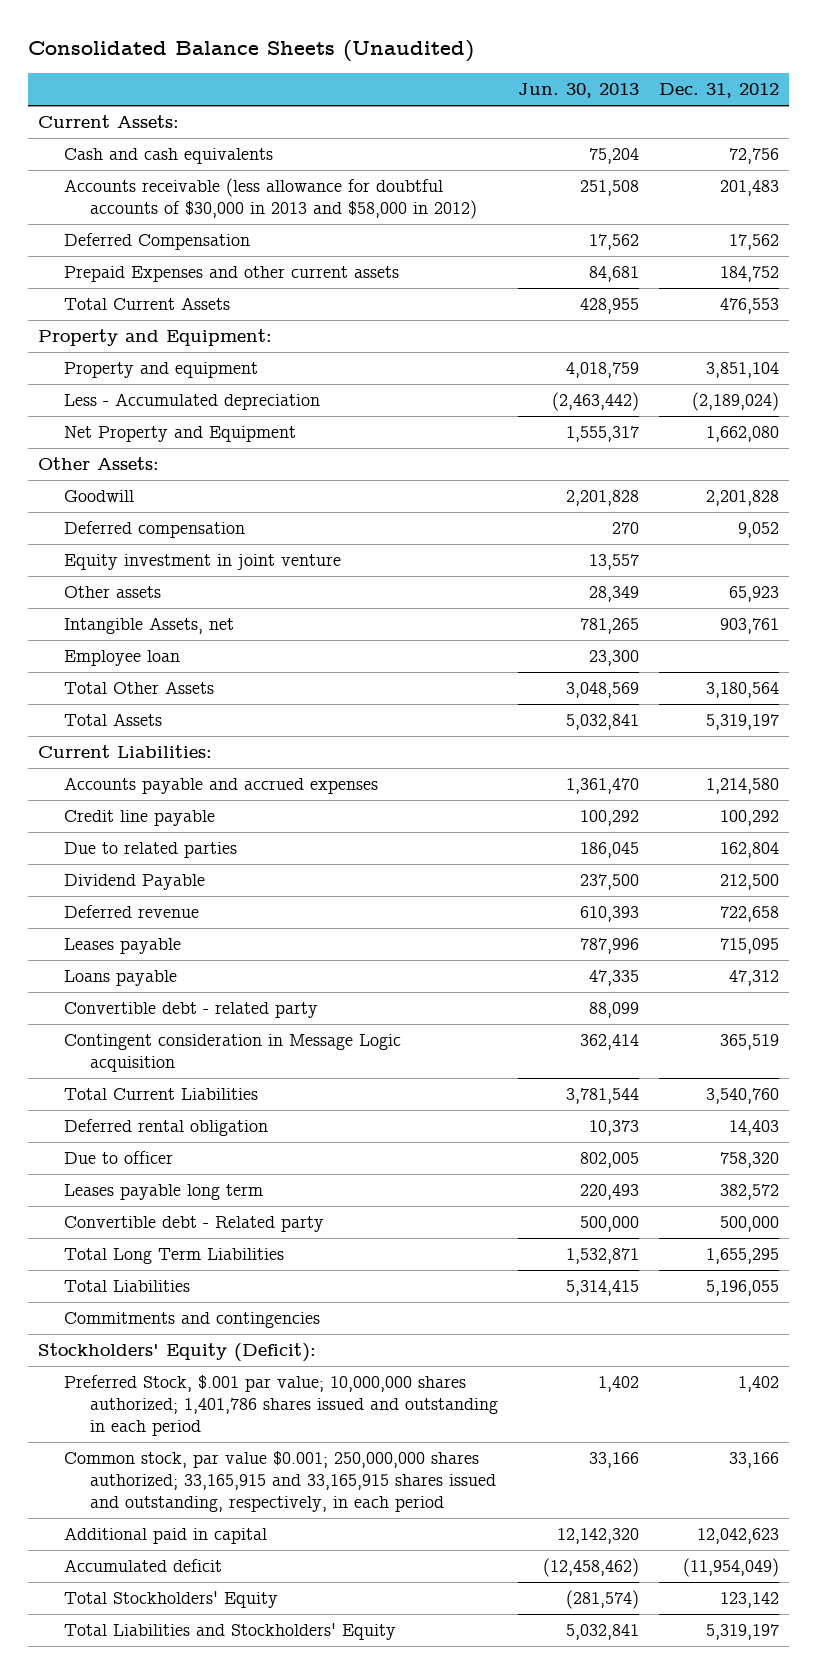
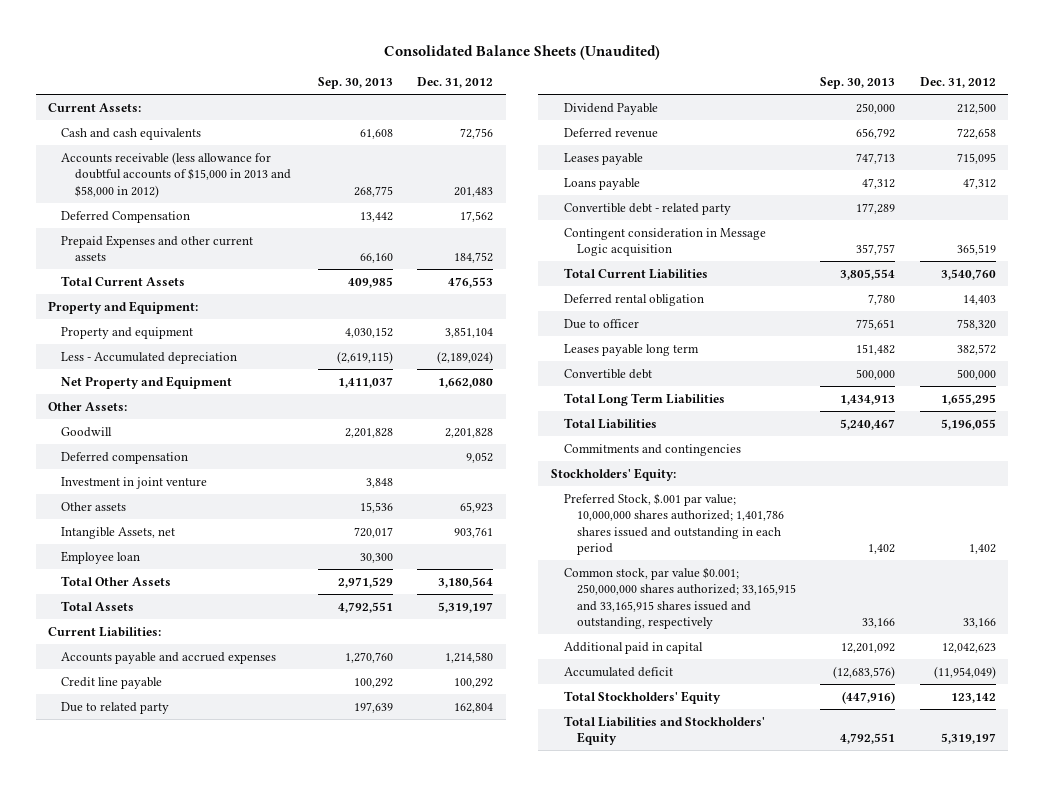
- | Jun. 30, 2013 | Dec. 31, 2012
+ | Sep. 30, 2013 | Dec. 31, 2012
- Accounts receivable (less allowance for doubtful accounts of $30,000 in 2013 and $58,000 in 2012) | 251,508 | 201,483
+ Accounts receivable (less allowance for doubtful accounts of $15,000 in 2013 and $58,000 in 2012) | 268,775 | 201,483
- Equity investment in joint venture | 13,557 |
+ Investment in joint venture | 3,848 |
- Due to related parties | 186,045 | 162,804
+ Due to related party | 197,639 | 162,804
- Convertible debt - Related party | 500,000 | 500,000
+ Convertible debt | 500,000 | 500,000
- Stockholders' Equity (Deficit):
+ Stockholders' Equity:
- Common stock, par value $0.001; 250,000,000 shares authorized; 33,165,915 and 33,165,915 shares issued and outstanding, respectively, in each period | 33,166 | 33,166
+ Common stock, par value $0.001; 250,000,000 shares authorized; 33,165,915 and 33,165,915 shares issued and outstanding, respectively | 33,166 | 33,166

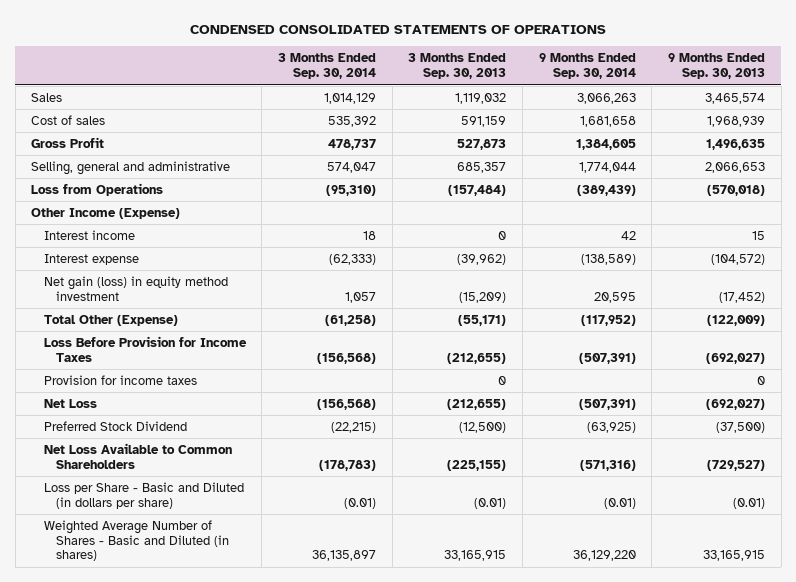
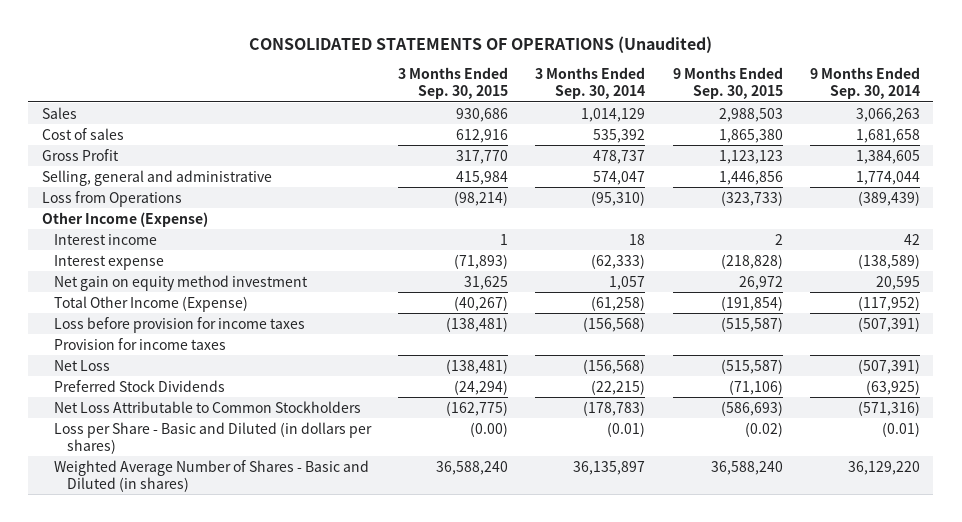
- CONDENSED CONSOLIDATED STATEMENTS OF OPERATIONS
+ CONSOLIDATED STATEMENTS OF OPERATIONS (Unaudited)
- | 3 Months Ended Sep. 30, 2014 | 3 Months Ended Sep. 30, 2013 | 9 Months Ended Sep. 30, 2014 | 9 Months Ended Sep. 30, 2013
+ | 3 Months Ended Sep. 30, 2015 | 3 Months Ended Sep. 30, 2014 | 9 Months Ended Sep. 30, 2015 | 9 Months Ended Sep. 30, 2014
- Net gain (loss) in equity method investment | 1,057 | (15,209) | 20,595 | (17,452)
- Total Other (Expense) | (61,258) | (55,171) | (117,952) | (122,009)
- Loss Before Provision for Income Taxes | (156,568) | (212,655) | (507,391) | (692,027)
+ Net gain on equity method investment | 31,625 | 1,057 | 26,972 | 20,595
+ Total Other Income (Expense) | (40,267) | (61,258) | (191,854) | (117,952)
+ Loss before provision for income taxes | (138,481) | (156,568) | (515,587) | (507,391)
- Preferred Stock Dividend | (22,215) | (12,500) | (63,925) | (37,500)
- Net Loss Available to Common Shareholders | (178,783) | (225,155) | (571,316) | (729,527)
- Loss per Share - Basic and Diluted (in dollars per share) | (0.01) | (0.01) | (0.01) | (0.01)
+ Preferred Stock Dividends | (24,294) | (22,215) | (71,106) | (63,925)
+ Net Loss Attributable to Common Stockholders | (162,775) | (178,783) | (586,693) | (571,316)
+ Loss per Share - Basic and Diluted (in dollars per shares) | (0.00) | (0.01) | (0.02) | (0.01)

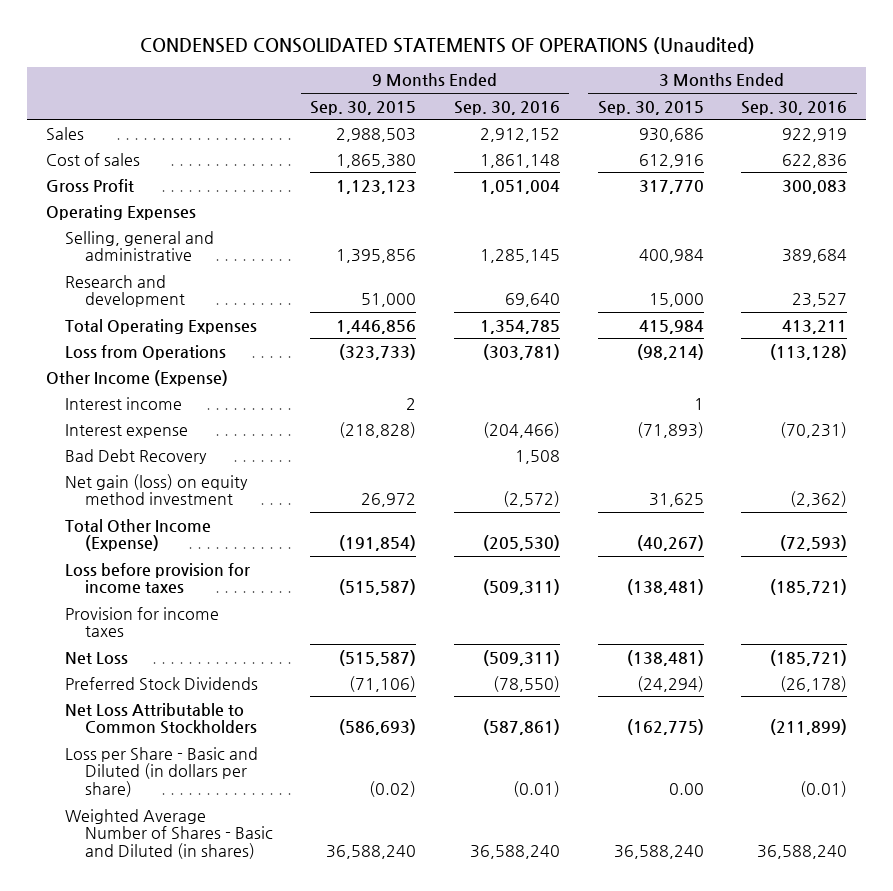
- CONSOLIDATED STATEMENTS OF OPERATIONS (Unaudited)
+ CONDENSED CONSOLIDATED STATEMENTS OF OPERATIONS (Unaudited)
- | 3 Months Ended Sep. 30, 2015 | 3 Months Ended Sep. 30, 2014 | 9 Months Ended Sep. 30, 2015 | 9 Months Ended Sep. 30, 2014
+ | 9 Months Ended Sep. 30, 2015 | 9 Months Ended Sep. 30, 2016 | 3 Months Ended Sep. 30, 2015 | 3 Months Ended Sep. 30, 2016
- Selling, general and administrative | 415,984 | 574,047 | 1,446,856 | 1,774,044
+ Operating Expenses
+ Selling, general and administrative | 1,395,856 | 1,285,145 | 400,984 | 389,684
+ Research and development | 51,000 | 69,640 | 15,000 | 23,527
+ Total Operating Expenses | 1,446,856 | 1,354,785 | 415,984 | 413,211
- Net gain on equity method investment | 31,625 | 1,057 | 26,972 | 20,595
+ Bad Debt Recovery | | 1,508 | |
+ Net gain (loss) on equity method investment | 26,972 | (2,572) | 31,625 | (2,362)
- Loss per Share - Basic and Diluted (in dollars per shares) | (0.00) | (0.01) | (0.02) | (0.01)
+ Loss per Share - Basic and Diluted (in dollars per share) | (0.02) | (0.01) | 0.00 | (0.01)

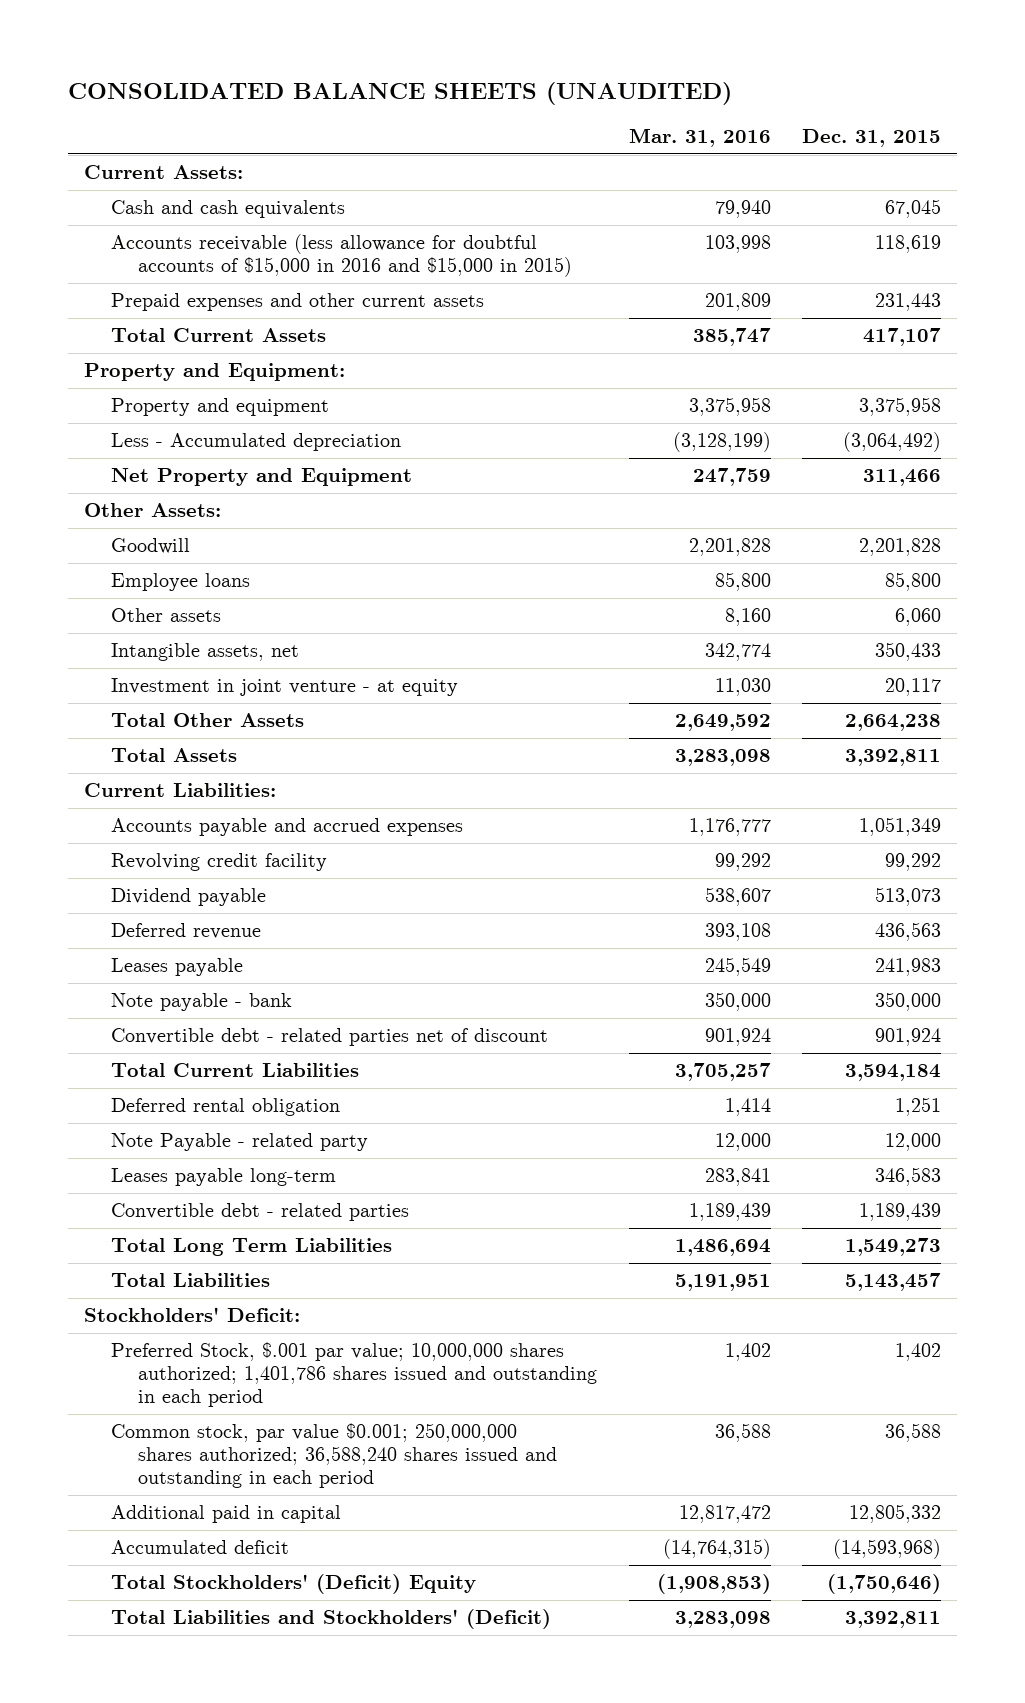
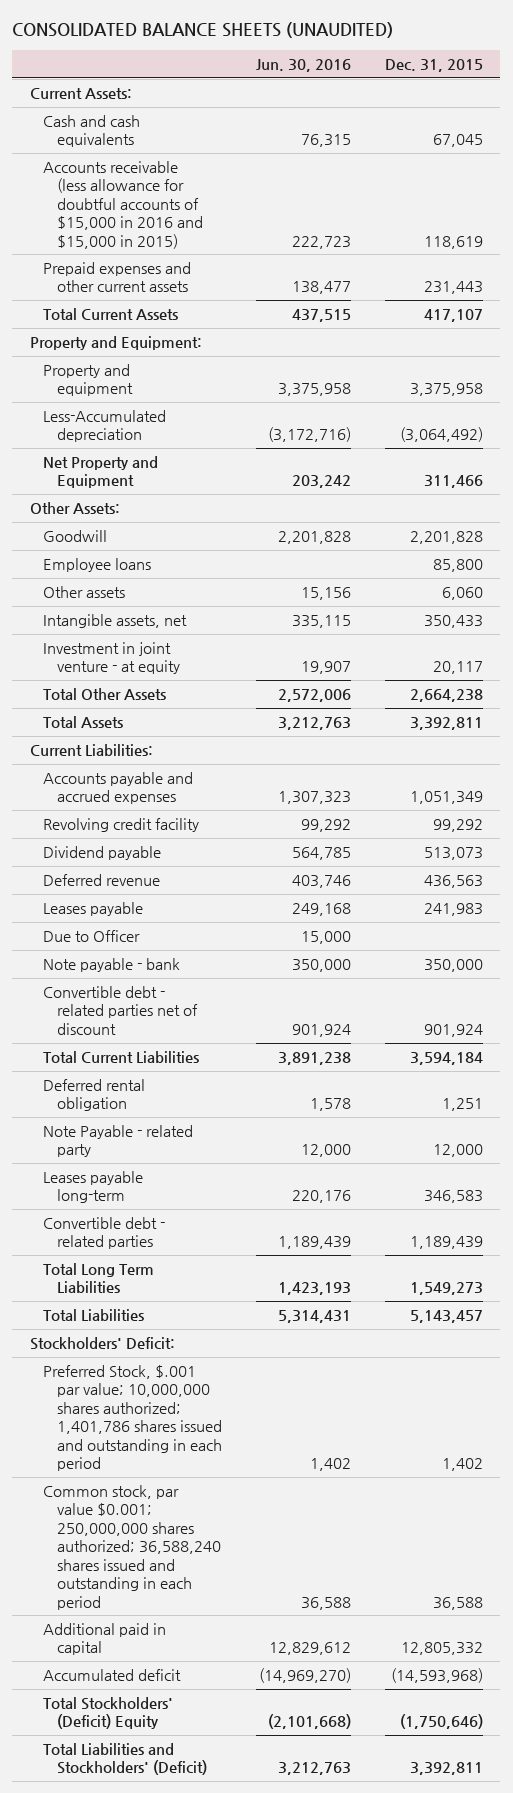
- | Mar. 31, 2016 | Dec. 31, 2015
+ | Jun. 30, 2016 | Dec. 31, 2015
- Less - Accumulated depreciation | (3,128,199) | (3,064,492)
+ Less-Accumulated depreciation | (3,172,716) | (3,064,492)
+ Due to Officer | 15,000 |

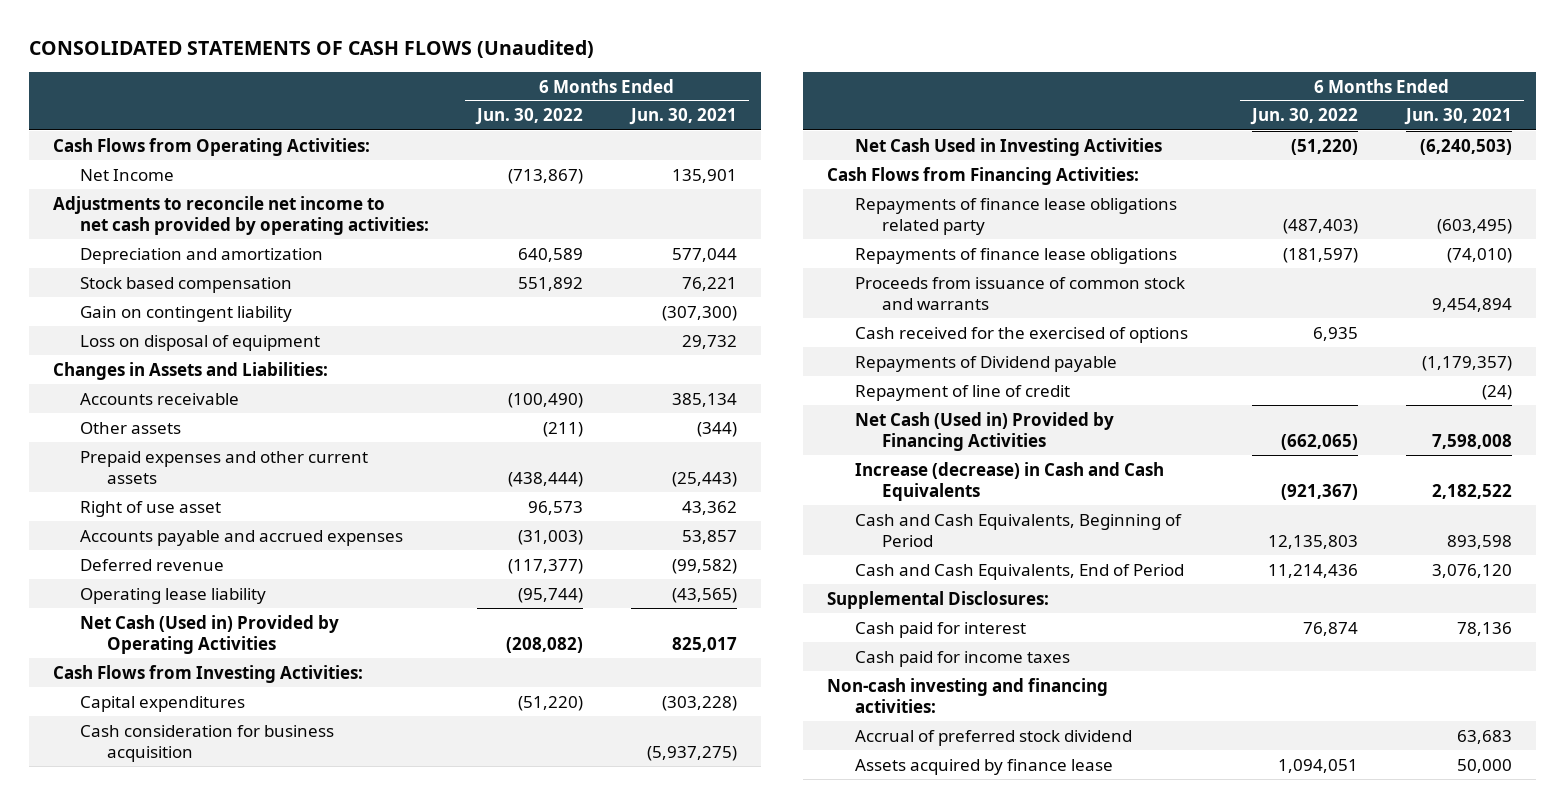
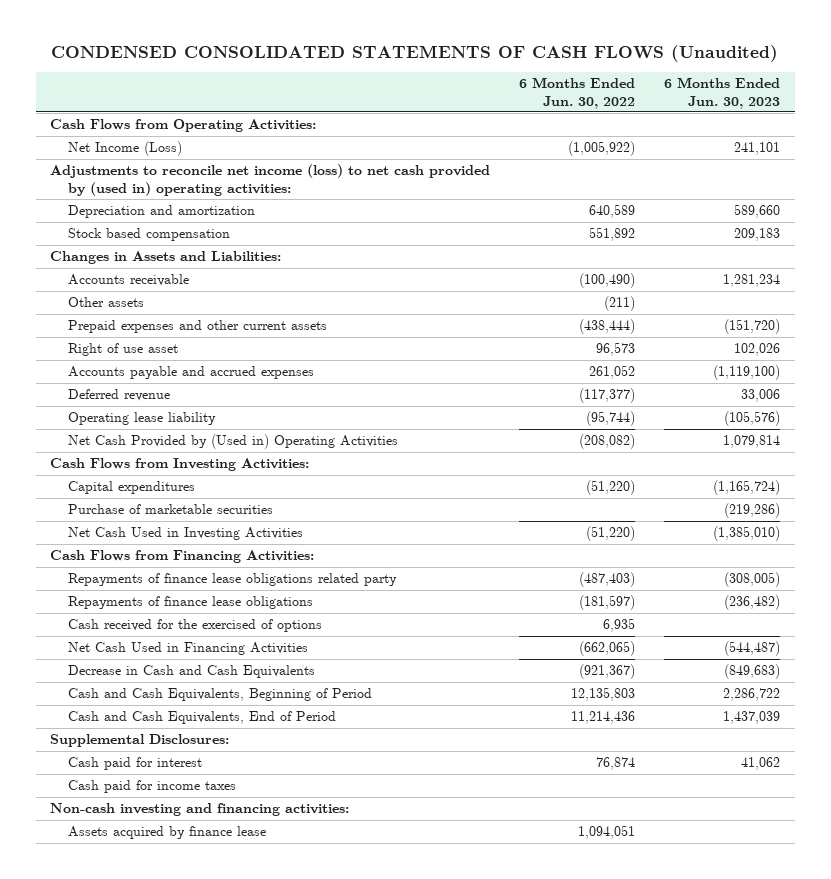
- CONSOLIDATED STATEMENTS OF CASH FLOWS (Unaudited)
+ CONDENSED CONSOLIDATED STATEMENTS OF CASH FLOWS (Unaudited)
- | 6 Months Ended Jun. 30, 2022 | 6 Months Ended Jun. 30, 2021
+ | 6 Months Ended Jun. 30, 2022 | 6 Months Ended Jun. 30, 2023
- Net Income | (713,867) | 135,901
- Adjustments to reconcile net income to net cash provided by operating activities:
+ Net Income (Loss) | (1,005,922) | 241,101
+ Adjustments to reconcile net income (loss) to net cash provided by (used in) operating activities:
- Gain on contingent liability | | (307,300)
- Loss on disposal of equipment | | 29,732
- Accounts payable and accrued expenses | (31,003) | 53,857
+ Accounts payable and accrued expenses | 261,052 | (1,119,100)
- Net Cash (Used in) Provided by Operating Activities | (208,082) | 825,017
+ Net Cash Provided by (Used in) Operating Activities | (208,082) | 1,079,814
- Cash consideration for business acquisition | | (5,937,275)
+ Purchase of marketable securities | | (219,286)
- Proceeds from issuance of common stock and warrants | | 9,454,894
- Repayments of Dividend payable | | (1,179,357)
- Repayment of line of credit | | (24)
- Net Cash (Used in) Provided by Financing Activities | (662,065) | 7,598,008
- Increase (decrease) in Cash and Cash Equivalents | (921,367) | 2,182,522
+ Net Cash Used in Financing Activities | (662,065) | (544,487)
+ Decrease in Cash and Cash Equivalents | (921,367) | (849,683)
- Accrual of preferred stock dividend | | 63,683

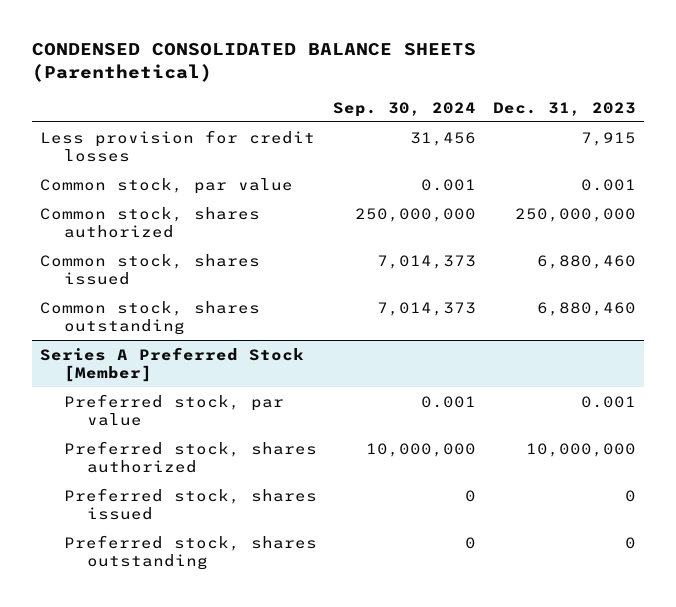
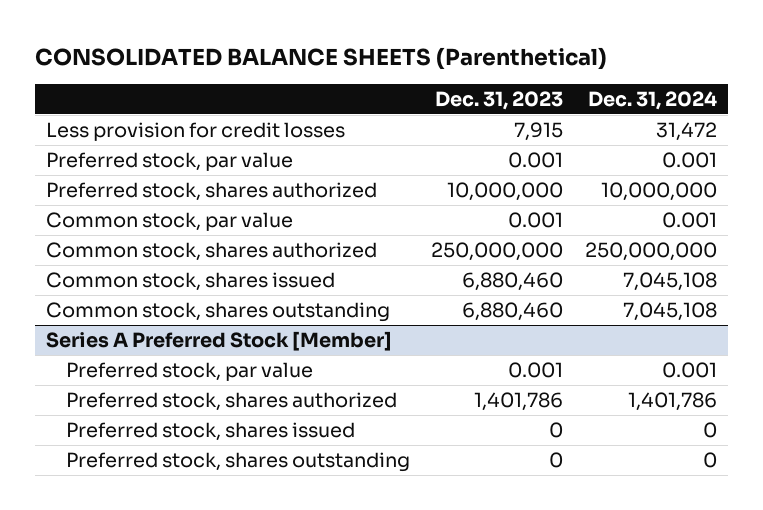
- CONDENSED CONSOLIDATED BALANCE SHEETS (Parenthetical)
+ CONSOLIDATED BALANCE SHEETS (Parenthetical)
- | Sep. 30, 2024 | Dec. 31, 2023
+ | Dec. 31, 2023 | Dec. 31, 2024
+ Preferred stock, par value | 0.001 | 0.001
+ Preferred stock, shares authorized | 10,000,000 | 10,000,000
@ Series A Preferred Stock [Member]
- Preferred stock, shares authorized | 10,000,000 | 10,000,000
+ Preferred stock, shares authorized | 1,401,786 | 1,401,786

